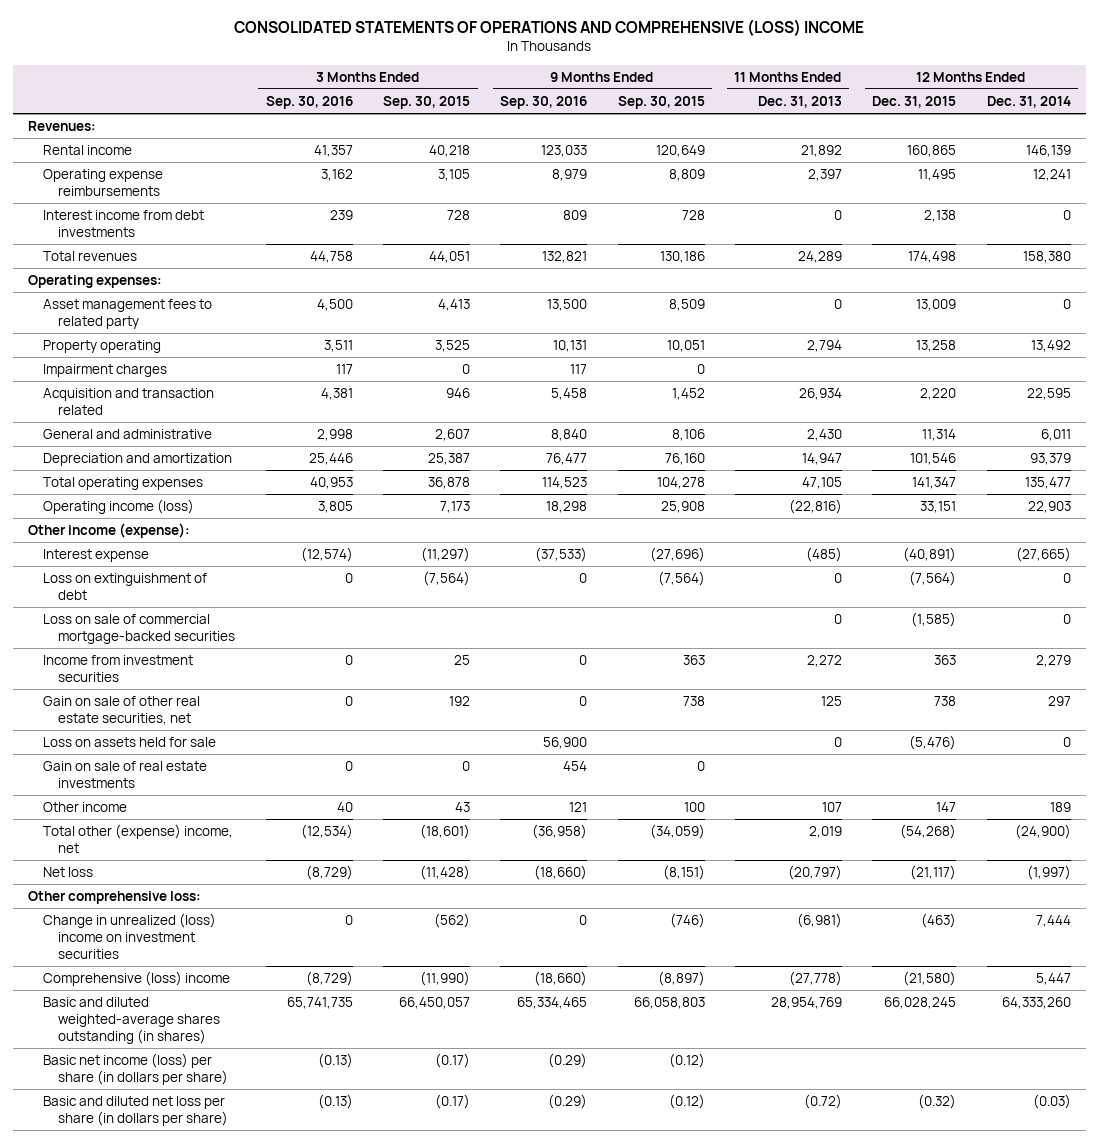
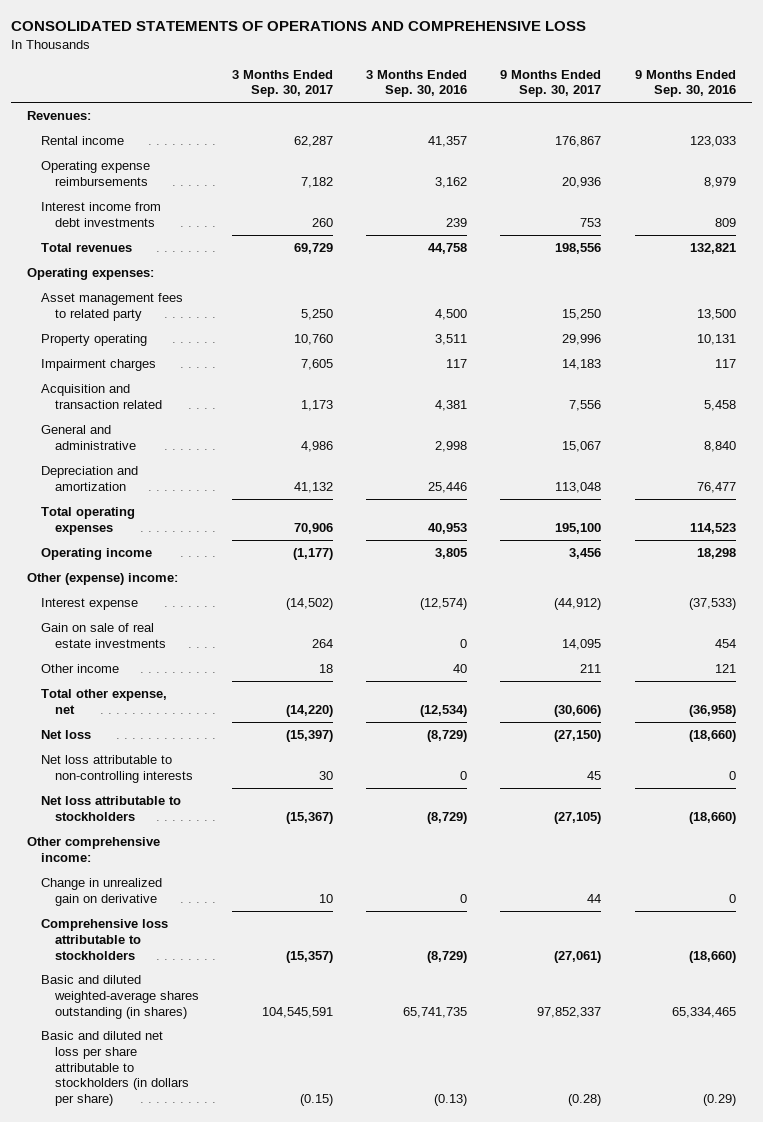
- CONSOLIDATED STATEMENTS OF OPERATIONS AND COMPREHENSIVE (LOSS) INCOME
+ CONSOLIDATED STATEMENTS OF OPERATIONS AND COMPREHENSIVE LOSS
- | 3 Months Ended Sep. 30, 2016 | 3 Months Ended Sep. 30, 2015 | 9 Months Ended Sep. 30, 2016 | 9 Months Ended Sep. 30, 2015 | 11 Months Ended Dec. 31, 2013 | 12 Months Ended Dec. 31, 2015 | 12 Months Ended Dec. 31, 2014
+ | 3 Months Ended Sep. 30, 2017 | 3 Months Ended Sep. 30, 2016 | 9 Months Ended Sep. 30, 2017 | 9 Months Ended Sep. 30, 2016
- Operating income (loss) | 3,805 | 7,173 | 18,298 | 25,908 | (22,816) | 33,151 | 22,903
- Other income (expense):
+ Operating income | (1,177) | 3,805 | 3,456 | 18,298
+ Other (expense) income:
- Loss on extinguishment of debt | 0 | (7,564) | 0 | (7,564) | 0 | (7,564) | 0
- Loss on sale of commercial mortgage-backed securities | | | | | 0 | (1,585) | 0
- Income from investment securities | 0 | 25 | 0 | 363 | 2,272 | 363 | 2,279
- Gain on sale of other real estate securities, net | 0 | 192 | 0 | 738 | 125 | 738 | 297
- Loss on assets held for sale | | | 56,900 | | 0 | (5,476) | 0
- Total other (expense) income, net | (12,534) | (18,601) | (36,958) | (34,059) | 2,019 | (54,268) | (24,900)
+ Total other expense, net | (14,220) | (12,534) | (30,606) | (36,958)
- Other comprehensive loss:
- Change in unrealized (loss) income on investment securities | 0 | (562) | 0 | (746) | (6,981) | (463) | 7,444
- Comprehensive (loss) income | (8,729) | (11,990) | (18,660) | (8,897) | (27,778) | (21,580) | 5,447
+ Net loss attributable to non-controlling interests | 30 | 0 | 45 | 0
+ Net loss attributable to stockholders | (15,367) | (8,729) | (27,105) | (18,660)
+ Other comprehensive income:
+ Change in unrealized gain on derivative | 10 | 0 | 44 | 0
+ Comprehensive loss attributable to stockholders | (15,357) | (8,729) | (27,061) | (18,660)
- Basic net income (loss) per share (in dollars per share) | (0.13) | (0.17) | (0.29) | (0.12) | | |
- Basic and diluted net loss per share (in dollars per share) | (0.13) | (0.17) | (0.29) | (0.12) | (0.72) | (0.32) | (0.03)
+ Basic and diluted net loss per share attributable to stockholders (in dollars per share) | (0.15) | (0.13) | (0.28) | (0.29)

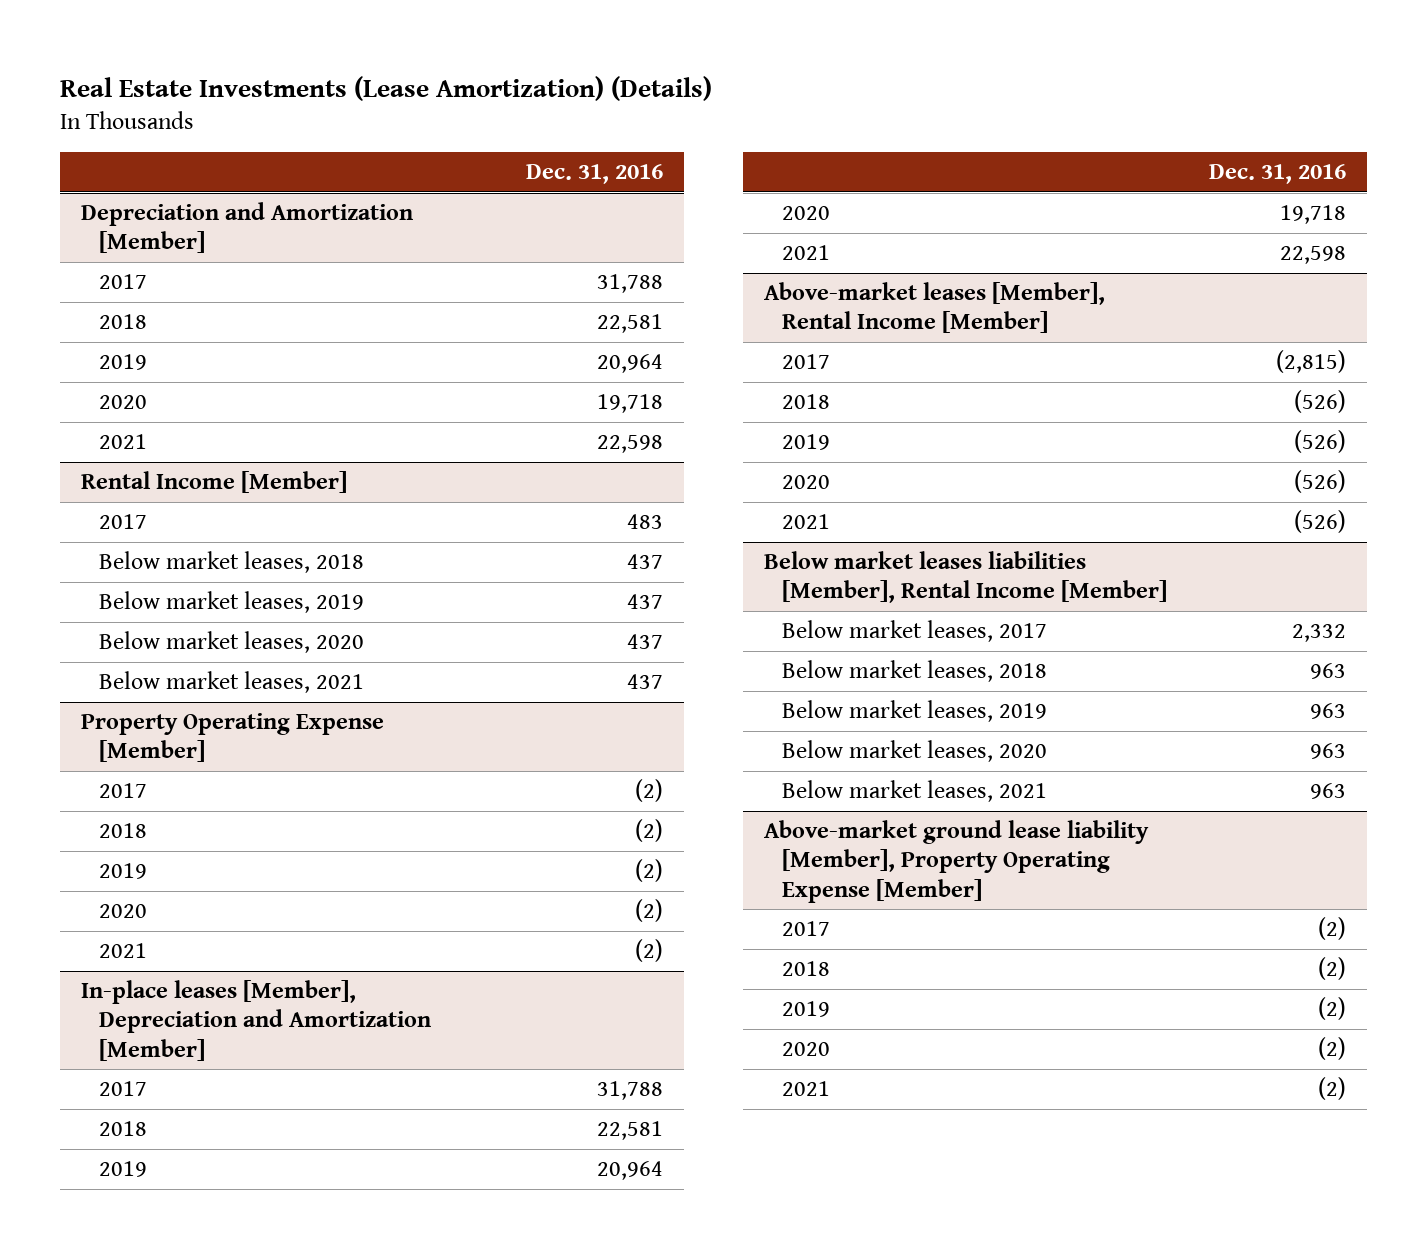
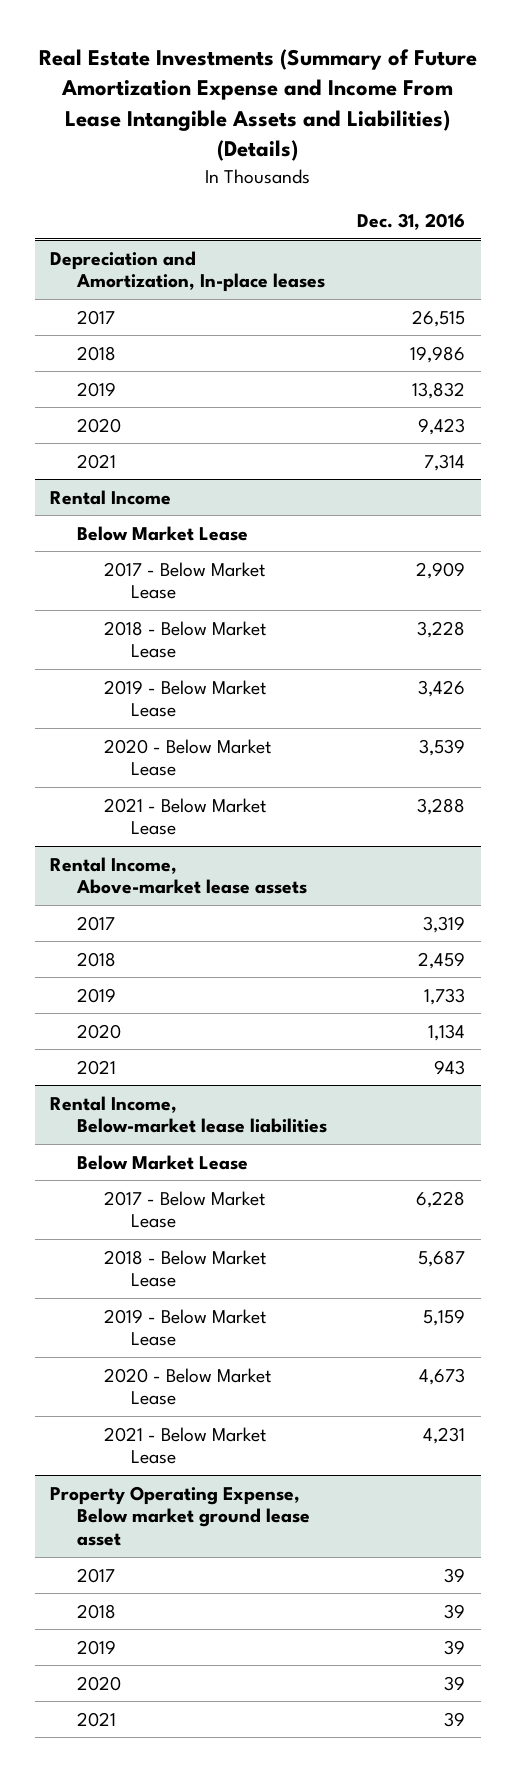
- Real Estate Investments (Lease Amortization) (Details)
+ Real Estate Investments (Summary of Future Amortization Expense and Income From Lease Intangible Assets and Liabilities) (Details)
- Depreciation and Amortization [Member]
- 2017 | 31,788
- 2018 | 22,581
- 2019 | 20,964
- 2020 | 19,718
- 2021 | 22,598
- Rental Income [Member]
- 2017 | 483
- Below market leases, 2018 | 437
- Below market leases, 2019 | 437
- Below market leases, 2020 | 437
- Below market leases, 2021 | 437
- Property Operating Expense [Member]
- 2017 | (2)
- 2018 | (2)
- 2019 | (2)
- 2020 | (2)
- 2021 | (2)
- In-place leases [Member], Depreciation and Amortization [Member]
- 2017 | 31,788
- 2018 | 22,581
- 2019 | 20,964
- 2020 | 19,718
- 2021 | 22,598
- Above-market leases [Member], Rental Income [Member]
- 2017 | (2,815)
- 2018 | (526)
- 2019 | (526)
- 2020 | (526)
- 2021 | (526)
- Below market leases liabilities [Member], Rental Income [Member]
- Below market leases, 2017 | 2,332
- Below market leases, 2018 | 963
- Below market leases, 2019 | 963
- Below market leases, 2020 | 963
- Below market leases, 2021 | 963
- Above-market ground lease liability [Member], Property Operating Expense [Member]
- 2017 | (2)
- 2018 | (2)
- 2019 | (2)
- 2020 | (2)
- 2021 | (2)
+ Depreciation and Amortization, In-place leases
+ 2017 | 26,515
+ 2018 | 19,986
+ 2019 | 13,832
+ 2020 | 9,423
+ 2021 | 7,314
+ Rental Income
+ Below Market Lease
+ 2017 - Below Market Lease | 2,909
+ 2018 - Below Market Lease | 3,228
+ 2019 - Below Market Lease | 3,426
+ 2020 - Below Market Lease | 3,539
+ 2021 - Below Market Lease | 3,288
+ Rental Income, Above-market lease assets
+ 2017 | 3,319
+ 2018 | 2,459
+ 2019 | 1,733
+ 2020 | 1,134
+ 2021 | 943
+ Rental Income, Below-market lease liabilities
+ Below Market Lease
+ 2017 - Below Market Lease | 6,228
+ 2018 - Below Market Lease | 5,687
+ 2019 - Below Market Lease | 5,159
+ 2020 - Below Market Lease | 4,673
+ 2021 - Below Market Lease | 4,231
+ Property Operating Expense, Below market ground lease asset
+ 2017 | 39
+ 2018 | 39
+ 2019 | 39
+ 2020 | 39
+ 2021 | 39

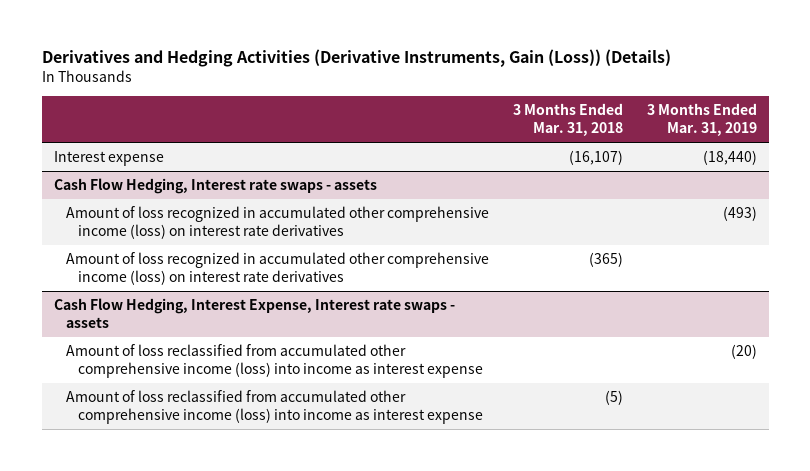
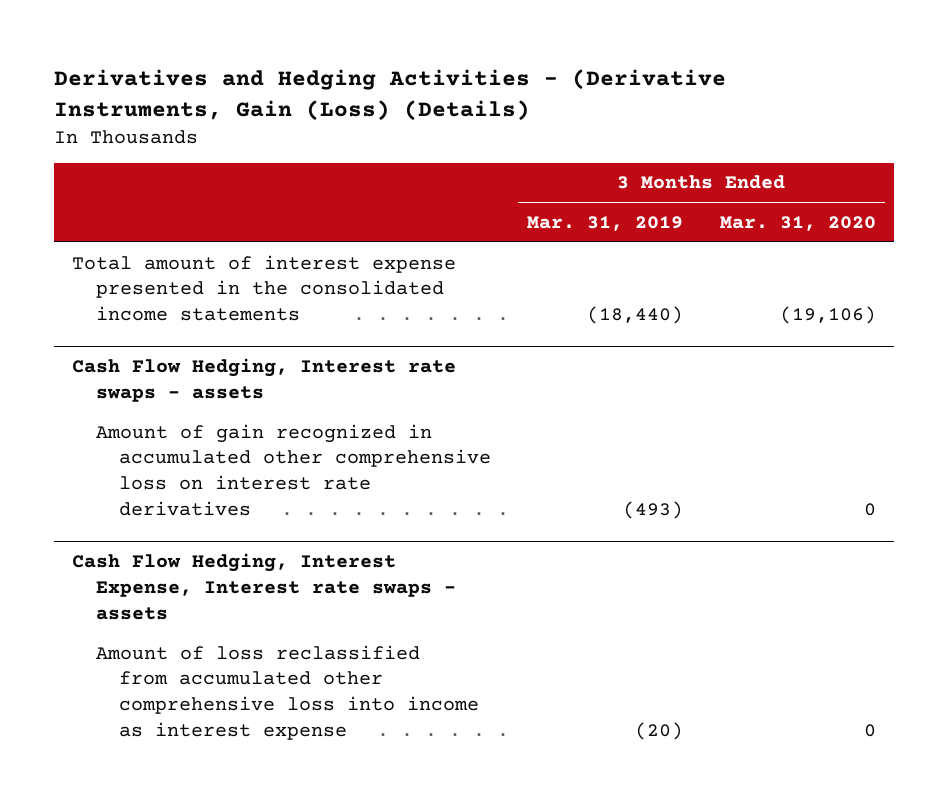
- Derivatives and Hedging Activities (Derivative Instruments, Gain (Loss)) (Details)
+ Derivatives and Hedging Activities - (Derivative Instruments, Gain (Loss) (Details)
- | 3 Months Ended Mar. 31, 2018 | 3 Months Ended Mar. 31, 2019
+ | 3 Months Ended Mar. 31, 2019 | 3 Months Ended Mar. 31, 2020
- Interest expense | (16,107) | (18,440)
+ Total amount of interest expense presented in the consolidated income statements | (18,440) | (19,106)
@ Cash Flow Hedging, Interest rate swaps - assets
- Amount of loss recognized in accumulated other comprehensive income (loss) on interest rate derivatives | | (493)
- Amount of loss recognized in accumulated other comprehensive income (loss) on interest rate derivatives | (365) |
+ Amount of gain recognized in accumulated other comprehensive loss on interest rate derivatives | (493) | 0
@ Cash Flow Hedging, Interest Expense, Interest rate swaps - assets
- Amount of loss reclassified from accumulated other comprehensive income (loss) into income as interest expense | | (20)
- Amount of loss reclassified from accumulated other comprehensive income (loss) into income as interest expense | (5) |
+ Amount of loss reclassified from accumulated other comprehensive loss into income as interest expense | (20) | 0

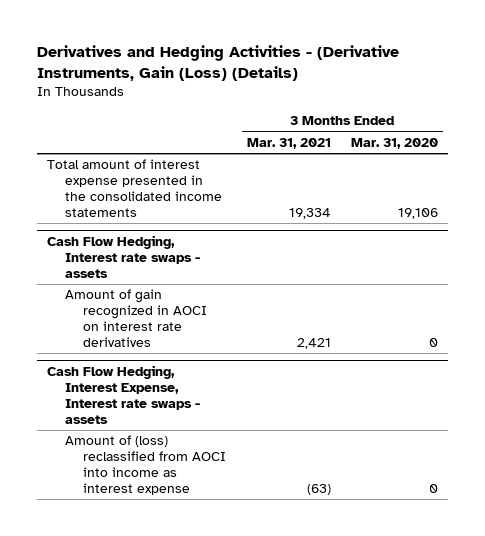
- | 3 Months Ended Mar. 31, 2019 | 3 Months Ended Mar. 31, 2020
+ | 3 Months Ended Mar. 31, 2021 | 3 Months Ended Mar. 31, 2020
- Total amount of interest expense presented in the consolidated income statements | (18,440) | (19,106)
+ Total amount of interest expense presented in the consolidated income statements | 19,334 | 19,106
@ Cash Flow Hedging, Interest rate swaps - assets
- Amount of gain recognized in accumulated other comprehensive loss on interest rate derivatives | (493) | 0
+ Amount of gain recognized in AOCI on interest rate derivatives | 2,421 | 0
@ Cash Flow Hedging, Interest Expense, Interest rate swaps - assets
- Amount of loss reclassified from accumulated other comprehensive loss into income as interest expense | (20) | 0
+ Amount of (loss) reclassified from AOCI into income as interest expense | (63) | 0

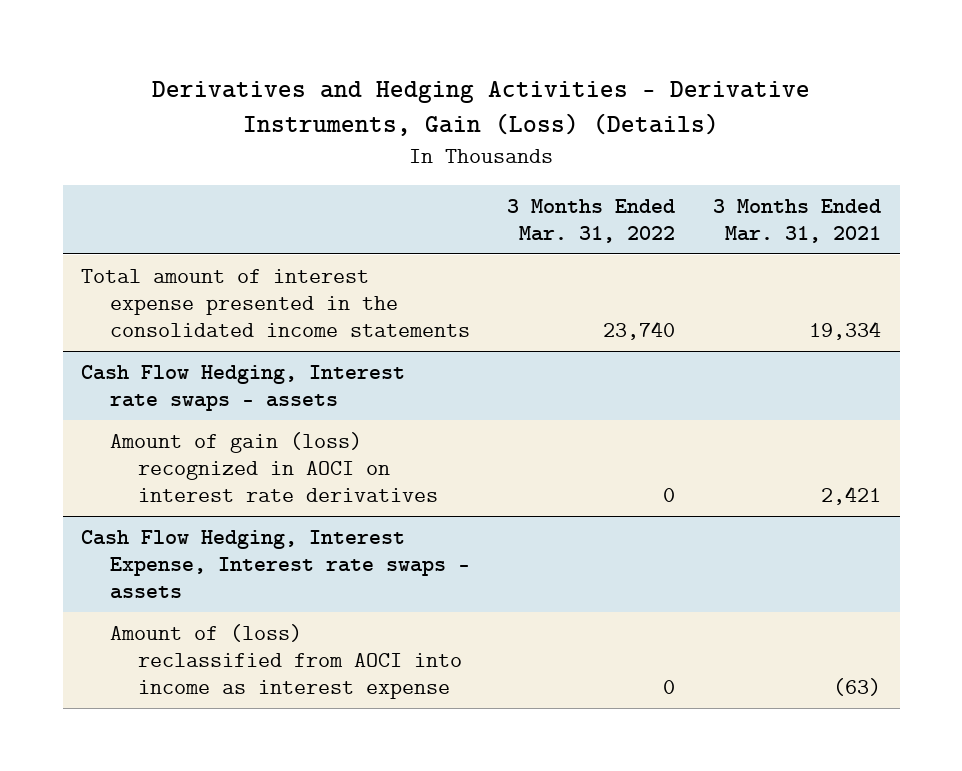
- Derivatives and Hedging Activities - (Derivative Instruments, Gain (Loss) (Details)
+ Derivatives and Hedging Activities - Derivative Instruments, Gain (Loss) (Details)
- | 3 Months Ended Mar. 31, 2021 | 3 Months Ended Mar. 31, 2020
+ | 3 Months Ended Mar. 31, 2022 | 3 Months Ended Mar. 31, 2021
@ Cash Flow Hedging, Interest rate swaps - assets
- Amount of gain recognized in AOCI on interest rate derivatives | 2,421 | 0
+ Amount of gain (loss) recognized in AOCI on interest rate derivatives | 0 | 2,421

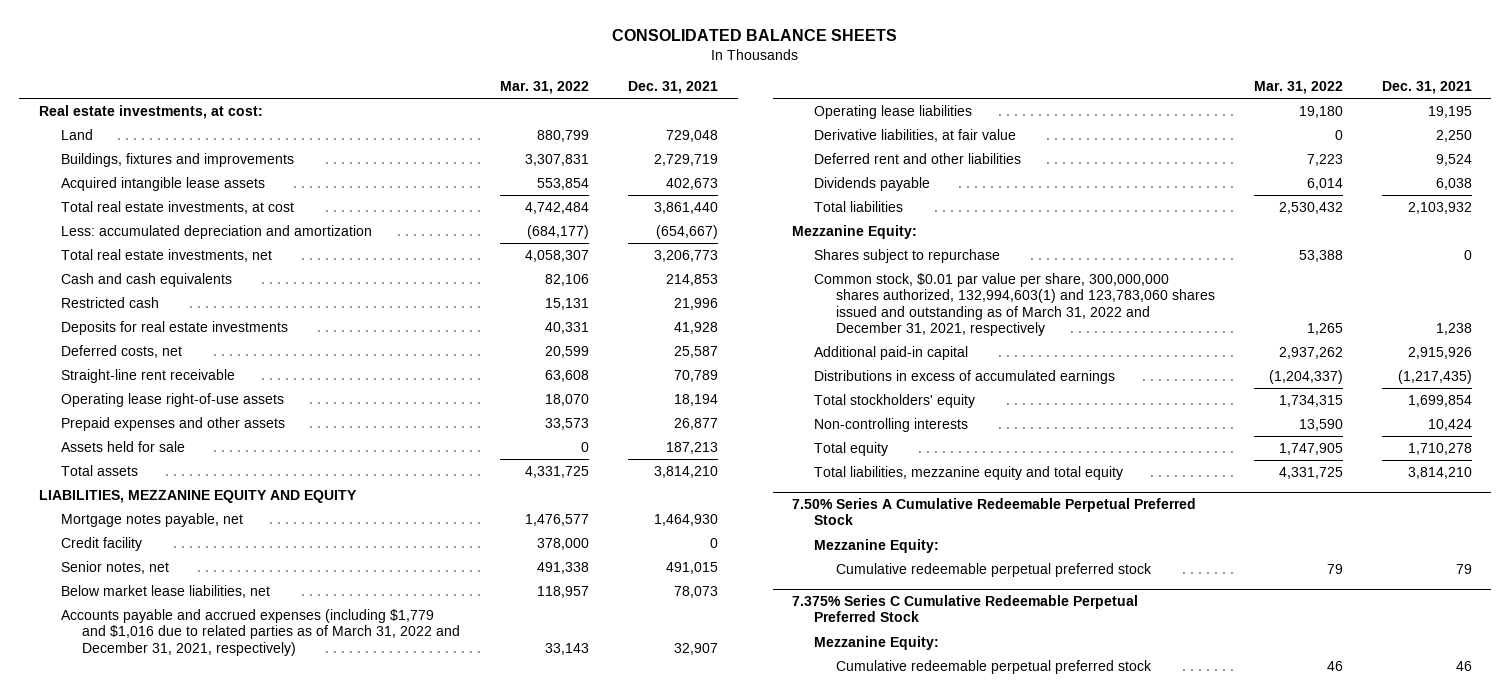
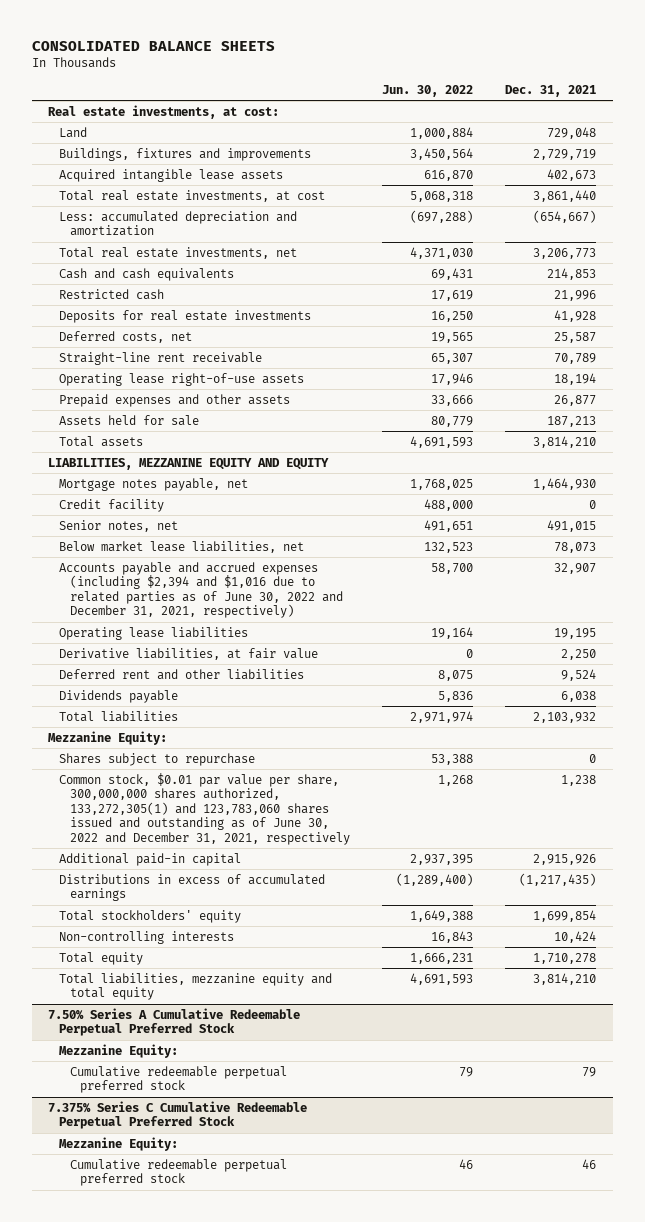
- | Mar. 31, 2022 | Dec. 31, 2021
+ | Jun. 30, 2022 | Dec. 31, 2021
- Accounts payable and accrued expenses (including $1,779 and $1,016 due to related parties as of March 31, 2022 and December 31, 2021, respectively) | 33,143 | 32,907
+ Accounts payable and accrued expenses (including $2,394 and $1,016 due to related parties as of June 30, 2022 and December 31, 2021, respectively) | 58,700 | 32,907
- Common stock, $0.01 par value per share, 300,000,000 shares authorized, 132,994,603(1) and 123,783,060 shares issued and outstanding as of March 31, 2022 and December 31, 2021, respectively | 1,265 | 1,238
+ Common stock, $0.01 par value per share, 300,000,000 shares authorized, 133,272,305(1) and 123,783,060 shares issued and outstanding as of June 30, 2022 and December 31, 2021, respectively | 1,268 | 1,238

